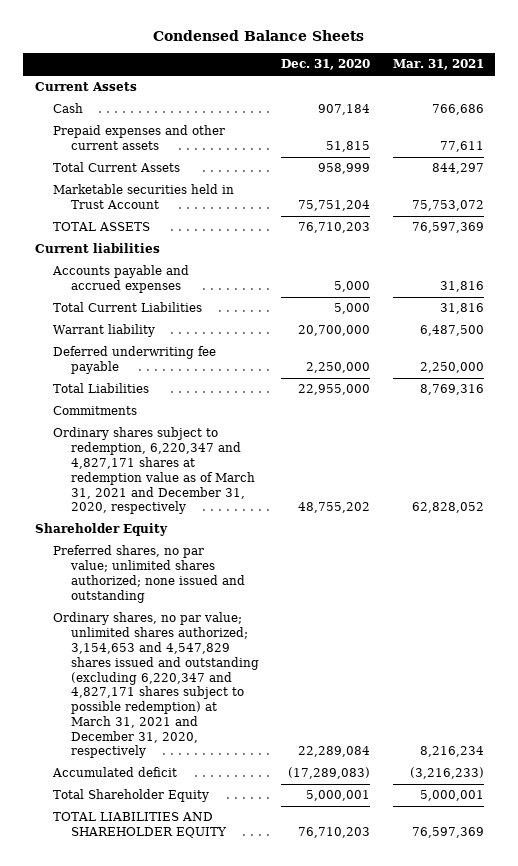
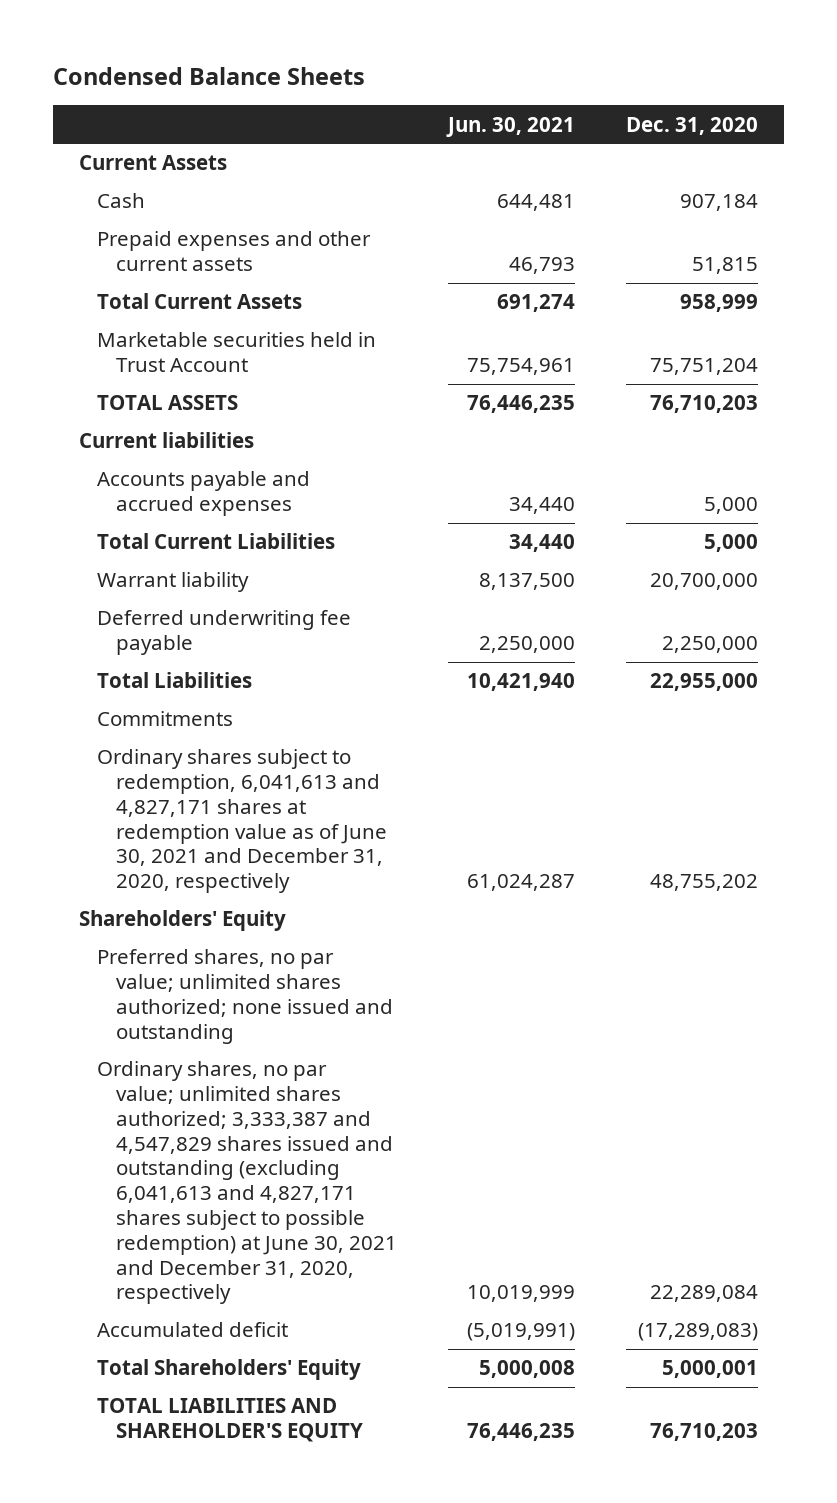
- | Dec. 31, 2020 | Mar. 31, 2021
+ | Jun. 30, 2021 | Dec. 31, 2020
- Ordinary shares subject to redemption, 6,220,347 and 4,827,171 shares at redemption value as of March 31, 2021 and December 31, 2020, respectively | 48,755,202 | 62,828,052
- Shareholder Equity
+ Ordinary shares subject to redemption, 6,041,613 and 4,827,171 shares at redemption value as of June 30, 2021 and December 31, 2020, respectively | 61,024,287 | 48,755,202
+ Shareholders' Equity
- Ordinary shares, no par value; unlimited shares authorized; 3,154,653 and 4,547,829 shares issued and outstanding (excluding 6,220,347 and 4,827,171 shares subject to possible redemption) at March 31, 2021 and December 31, 2020, respectively | 22,289,084 | 8,216,234
+ Ordinary shares, no par value; unlimited shares authorized; 3,333,387 and 4,547,829 shares issued and outstanding (excluding 6,041,613 and 4,827,171 shares subject to possible redemption) at June 30, 2021 and December 31, 2020, respectively | 10,019,999 | 22,289,084
- Total Shareholder Equity | 5,000,001 | 5,000,001
- TOTAL LIABILITIES AND SHAREHOLDER EQUITY | 76,710,203 | 76,597,369
+ Total Shareholders' Equity | 5,000,008 | 5,000,001
+ TOTAL LIABILITIES AND SHAREHOLDER'S EQUITY | 76,446,235 | 76,710,203

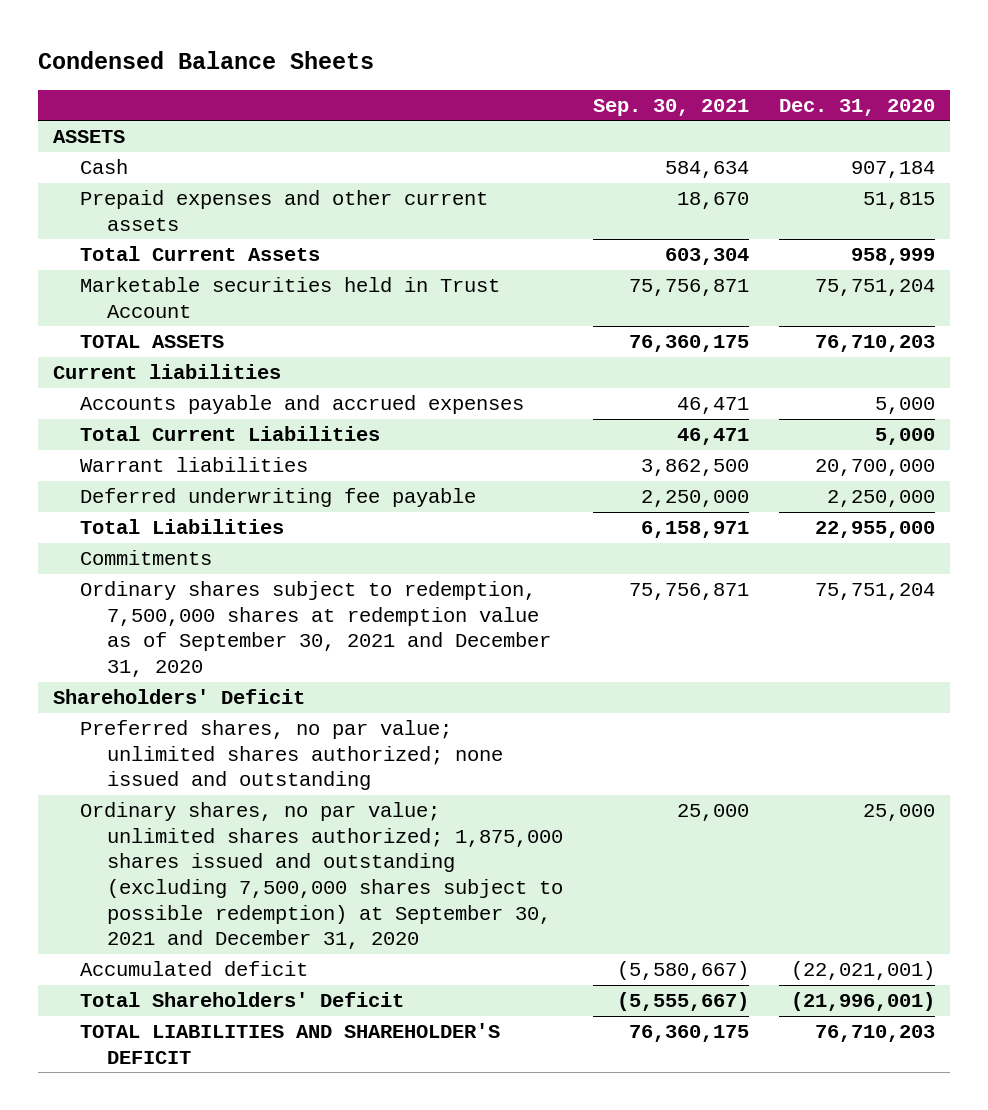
- | Jun. 30, 2021 | Dec. 31, 2020
+ | Sep. 30, 2021 | Dec. 31, 2020
- Current Assets
+ ASSETS
- Warrant liability | 8,137,500 | 20,700,000
+ Warrant liabilities | 3,862,500 | 20,700,000
- Ordinary shares subject to redemption, 6,041,613 and 4,827,171 shares at redemption value as of June 30, 2021 and December 31, 2020, respectively | 61,024,287 | 48,755,202
- Shareholders' Equity
+ Ordinary shares subject to redemption, 7,500,000 shares at redemption value as of September 30, 2021 and December 31, 2020 | 75,756,871 | 75,751,204
+ Shareholders' Deficit
- Ordinary shares, no par value; unlimited shares authorized; 3,333,387 and 4,547,829 shares issued and outstanding (excluding 6,041,613 and 4,827,171 shares subject to possible redemption) at June 30, 2021 and December 31, 2020, respectively | 10,019,999 | 22,289,084
- Accumulated deficit | (5,019,991) | (17,289,083)
- Total Shareholders' Equity | 5,000,008 | 5,000,001
- TOTAL LIABILITIES AND SHAREHOLDER'S EQUITY | 76,446,235 | 76,710,203
+ Ordinary shares, no par value; unlimited shares authorized; 1,875,000 shares issued and outstanding (excluding 7,500,000 shares subject to possible redemption) at September 30, 2021 and December 31, 2020 | 25,000 | 25,000
+ Accumulated deficit | (5,580,667) | (22,021,001)
+ Total Shareholders' Deficit | (5,555,667) | (21,996,001)
+ TOTAL LIABILITIES AND SHAREHOLDER'S DEFICIT | 76,360,175 | 76,710,203

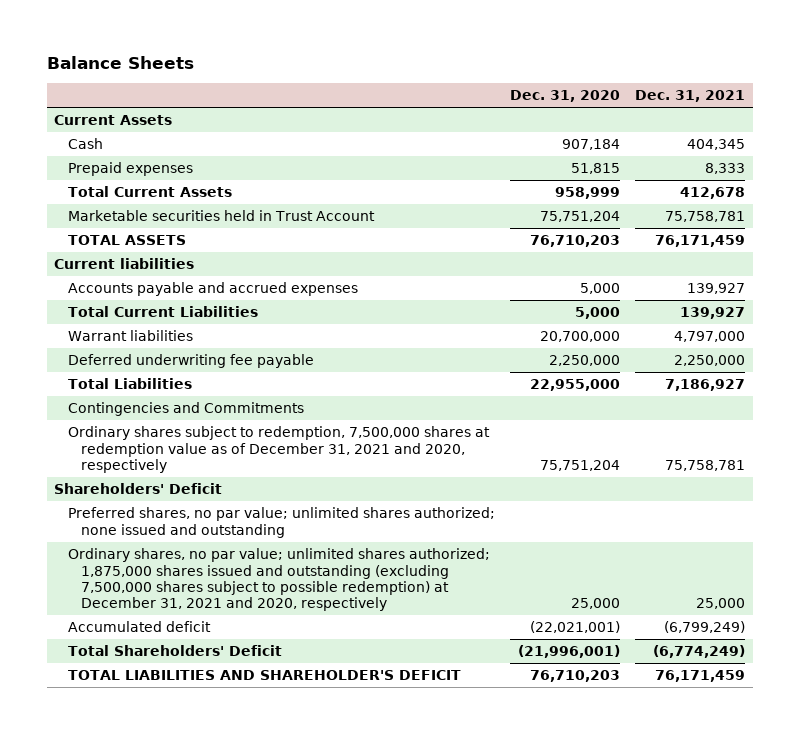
- Condensed Balance Sheets
+ Balance Sheets
- | Sep. 30, 2021 | Dec. 31, 2020
+ | Dec. 31, 2020 | Dec. 31, 2021
- ASSETS
+ Current Assets
- Prepaid expenses and other current assets | 18,670 | 51,815
+ Prepaid expenses | 51,815 | 8,333
- Commitments
- Ordinary shares subject to redemption, 7,500,000 shares at redemption value as of September 30, 2021 and December 31, 2020 | 75,756,871 | 75,751,204
+ Contingencies and Commitments
+ Ordinary shares subject to redemption, 7,500,000 shares at redemption value as of December 31, 2021 and 2020, respectively | 75,751,204 | 75,758,781
- Ordinary shares, no par value; unlimited shares authorized; 1,875,000 shares issued and outstanding (excluding 7,500,000 shares subject to possible redemption) at September 30, 2021 and December 31, 2020 | 25,000 | 25,000
+ Ordinary shares, no par value; unlimited shares authorized; 1,875,000 shares issued and outstanding (excluding 7,500,000 shares subject to possible redemption) at December 31, 2021 and 2020, respectively | 25,000 | 25,000

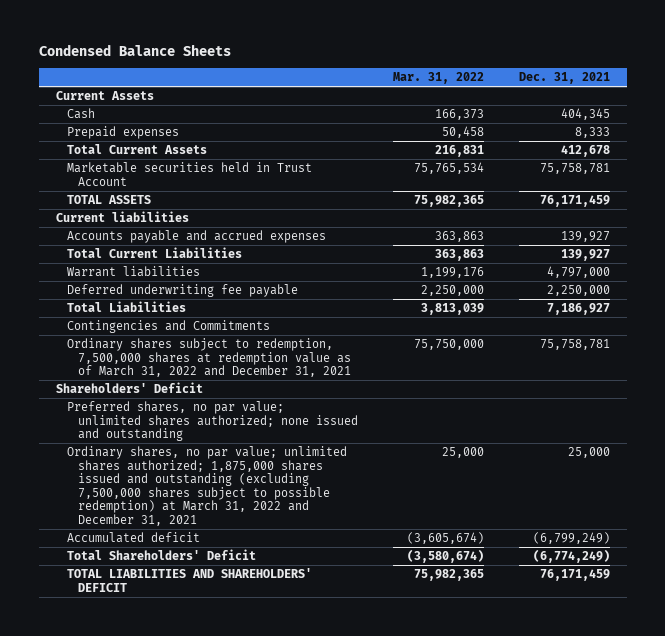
- Balance Sheets
+ Condensed Balance Sheets
- | Dec. 31, 2020 | Dec. 31, 2021
+ | Mar. 31, 2022 | Dec. 31, 2021
- Ordinary shares subject to redemption, 7,500,000 shares at redemption value as of December 31, 2021 and 2020, respectively | 75,751,204 | 75,758,781
+ Ordinary shares subject to redemption, 7,500,000 shares at redemption value as of March 31, 2022 and December 31, 2021 | 75,750,000 | 75,758,781
- Ordinary shares, no par value; unlimited shares authorized; 1,875,000 shares issued and outstanding (excluding 7,500,000 shares subject to possible redemption) at December 31, 2021 and 2020, respectively | 25,000 | 25,000
+ Ordinary shares, no par value; unlimited shares authorized; 1,875,000 shares issued and outstanding (excluding 7,500,000 shares subject to possible redemption) at March 31, 2022 and December 31, 2021 | 25,000 | 25,000
- TOTAL LIABILITIES AND SHAREHOLDER'S DEFICIT | 76,710,203 | 76,171,459
+ TOTAL LIABILITIES AND SHAREHOLDERS' DEFICIT | 75,982,365 | 76,171,459

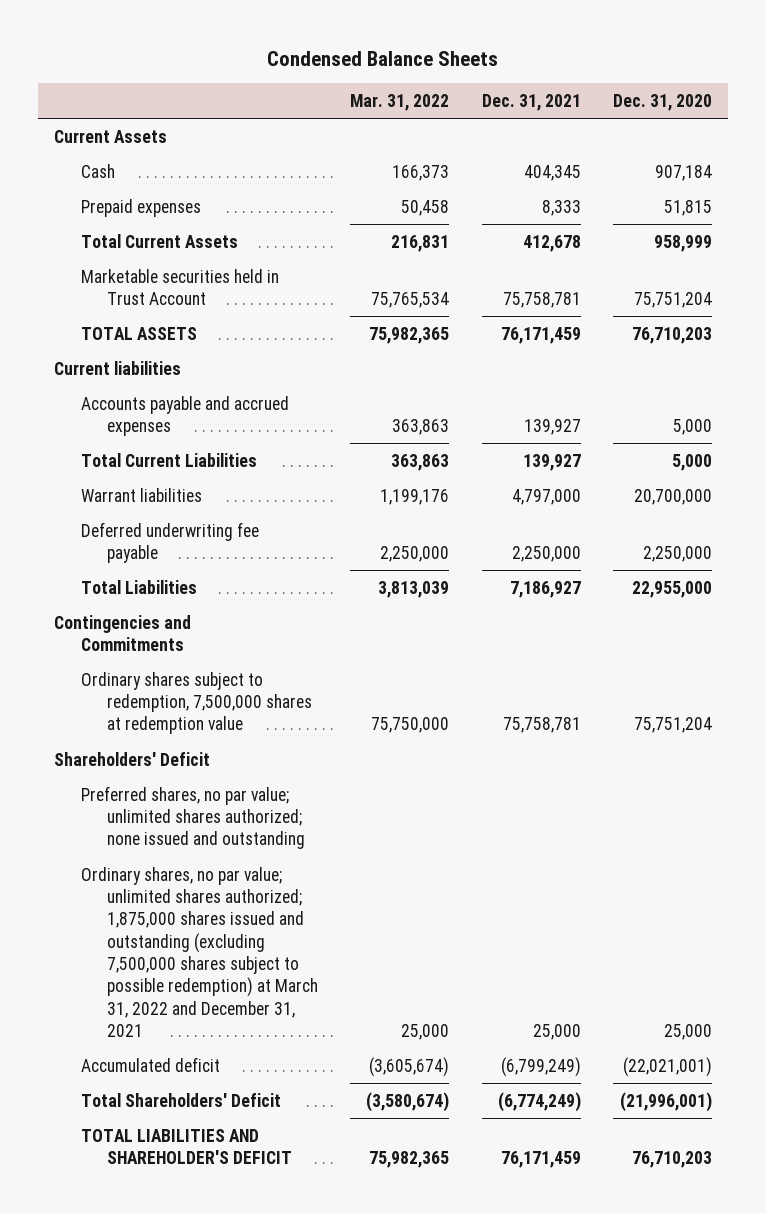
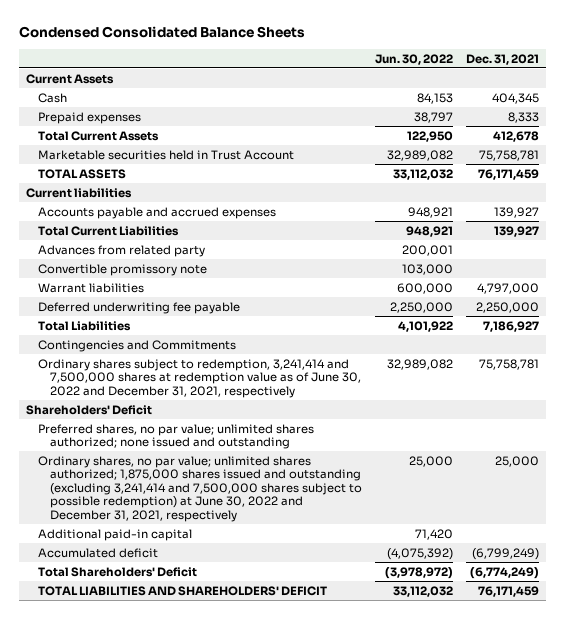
- Condensed Balance Sheets
+ Condensed Consolidated Balance Sheets
- | Mar. 31, 2022 | Dec. 31, 2021 | Dec. 31, 2020
+ | Jun. 30, 2022 | Dec. 31, 2021
+ Advances from related party | 200,001 |
+ Convertible promissory note | 103,000 |
- Ordinary shares subject to redemption, 7,500,000 shares at redemption value | 75,750,000 | 75,758,781 | 75,751,204
+ Ordinary shares subject to redemption, 3,241,414 and 7,500,000 shares at redemption value as of June 30, 2022 and December 31, 2021, respectively | 32,989,082 | 75,758,781
- Ordinary shares, no par value; unlimited shares authorized; 1,875,000 shares issued and outstanding (excluding 7,500,000 shares subject to possible redemption) at March 31, 2022 and December 31, 2021 | 25,000 | 25,000 | 25,000
+ Ordinary shares, no par value; unlimited shares authorized; 1,875,000 shares issued and outstanding (excluding 3,241,414 and 7,500,000 shares subject to possible redemption) at June 30, 2022 and December 31, 2021, respectively | 25,000 | 25,000
+ Additional paid-in capital | 71,420 |
- TOTAL LIABILITIES AND SHAREHOLDER'S DEFICIT | 75,982,365 | 76,171,459 | 76,710,203
+ TOTAL LIABILITIES AND SHAREHOLDERS' DEFICIT | 33,112,032 | 76,171,459

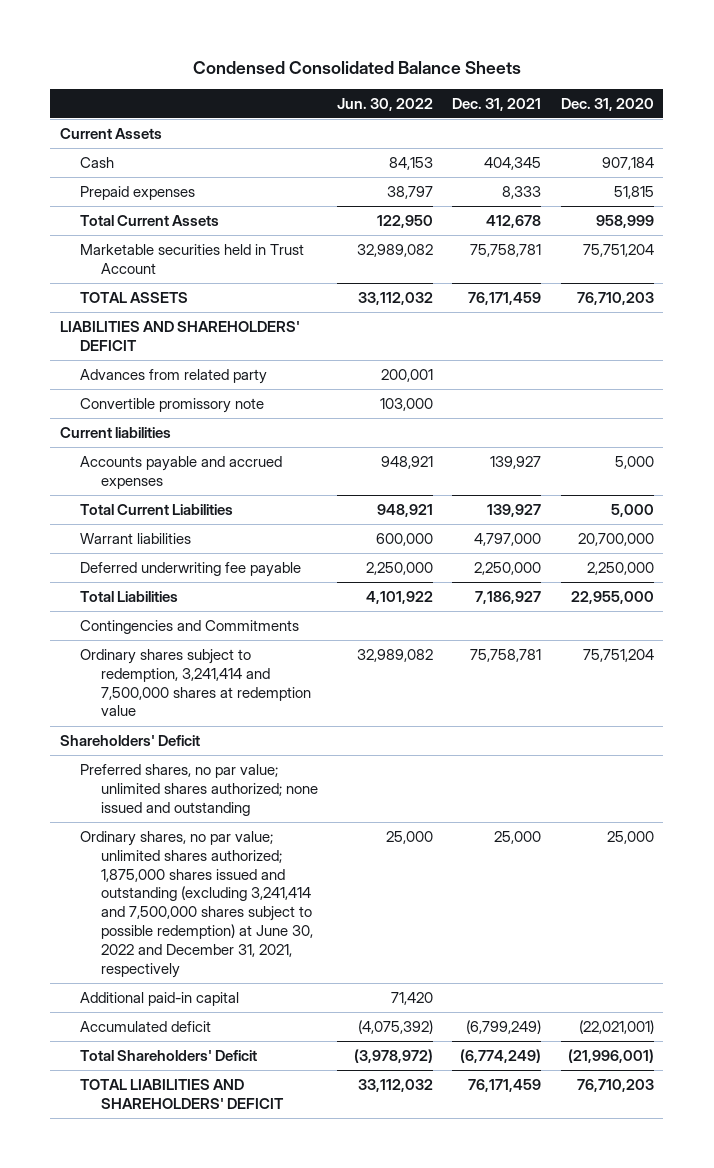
- | Jun. 30, 2022 | Dec. 31, 2021
+ | Jun. 30, 2022 | Dec. 31, 2021 | Dec. 31, 2020
+ LIABILITIES AND SHAREHOLDERS' DEFICIT
moved up: Advances from related party | 200,001 | |
moved up: Convertible promissory note | 103,000 | |
- Ordinary shares subject to redemption, 3,241,414 and 7,500,000 shares at redemption value as of June 30, 2022 and December 31, 2021, respectively | 32,989,082 | 75,758,781
+ Ordinary shares subject to redemption, 3,241,414 and 7,500,000 shares at redemption value | 32,989,082 | 75,758,781 | 75,751,204

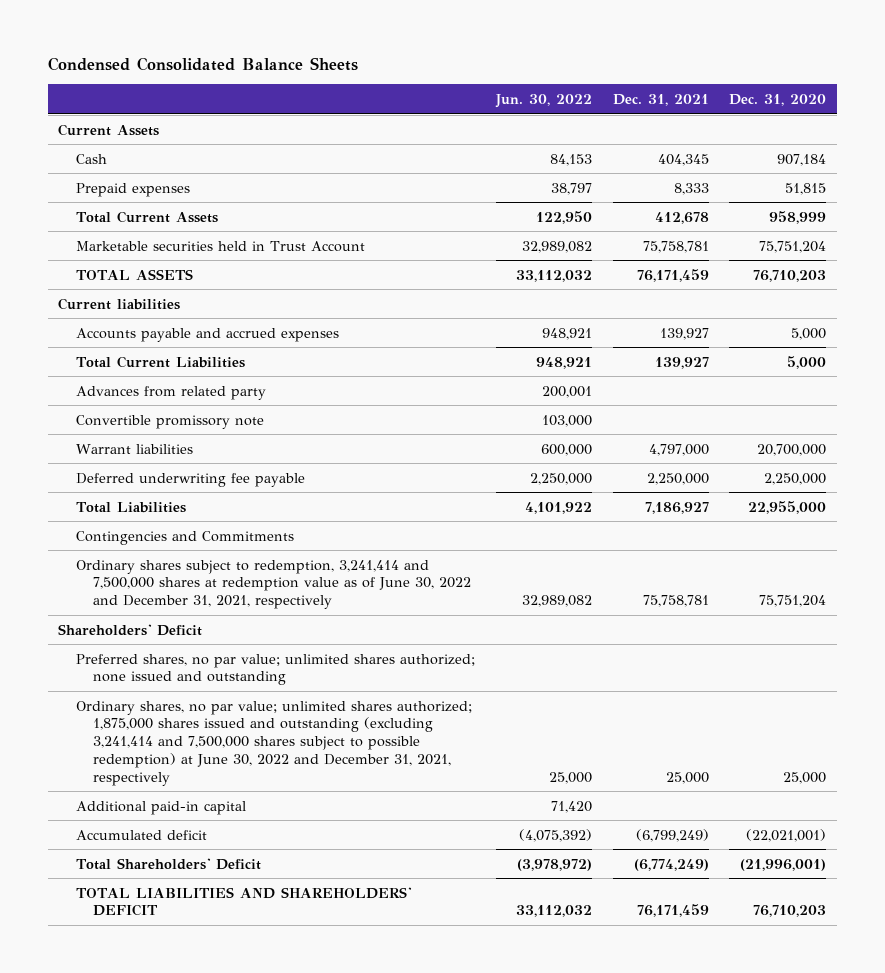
- LIABILITIES AND SHAREHOLDERS' DEFICIT
moved down: Advances from related party | 200,001 | |
moved down: Convertible promissory note | 103,000 | |
- Ordinary shares subject to redemption, 3,241,414 and 7,500,000 shares at redemption value | 32,989,082 | 75,758,781 | 75,751,204
+ Ordinary shares subject to redemption, 3,241,414 and 7,500,000 shares at redemption value as of June 30, 2022 and December 31, 2021, respectively | 32,989,082 | 75,758,781 | 75,751,204

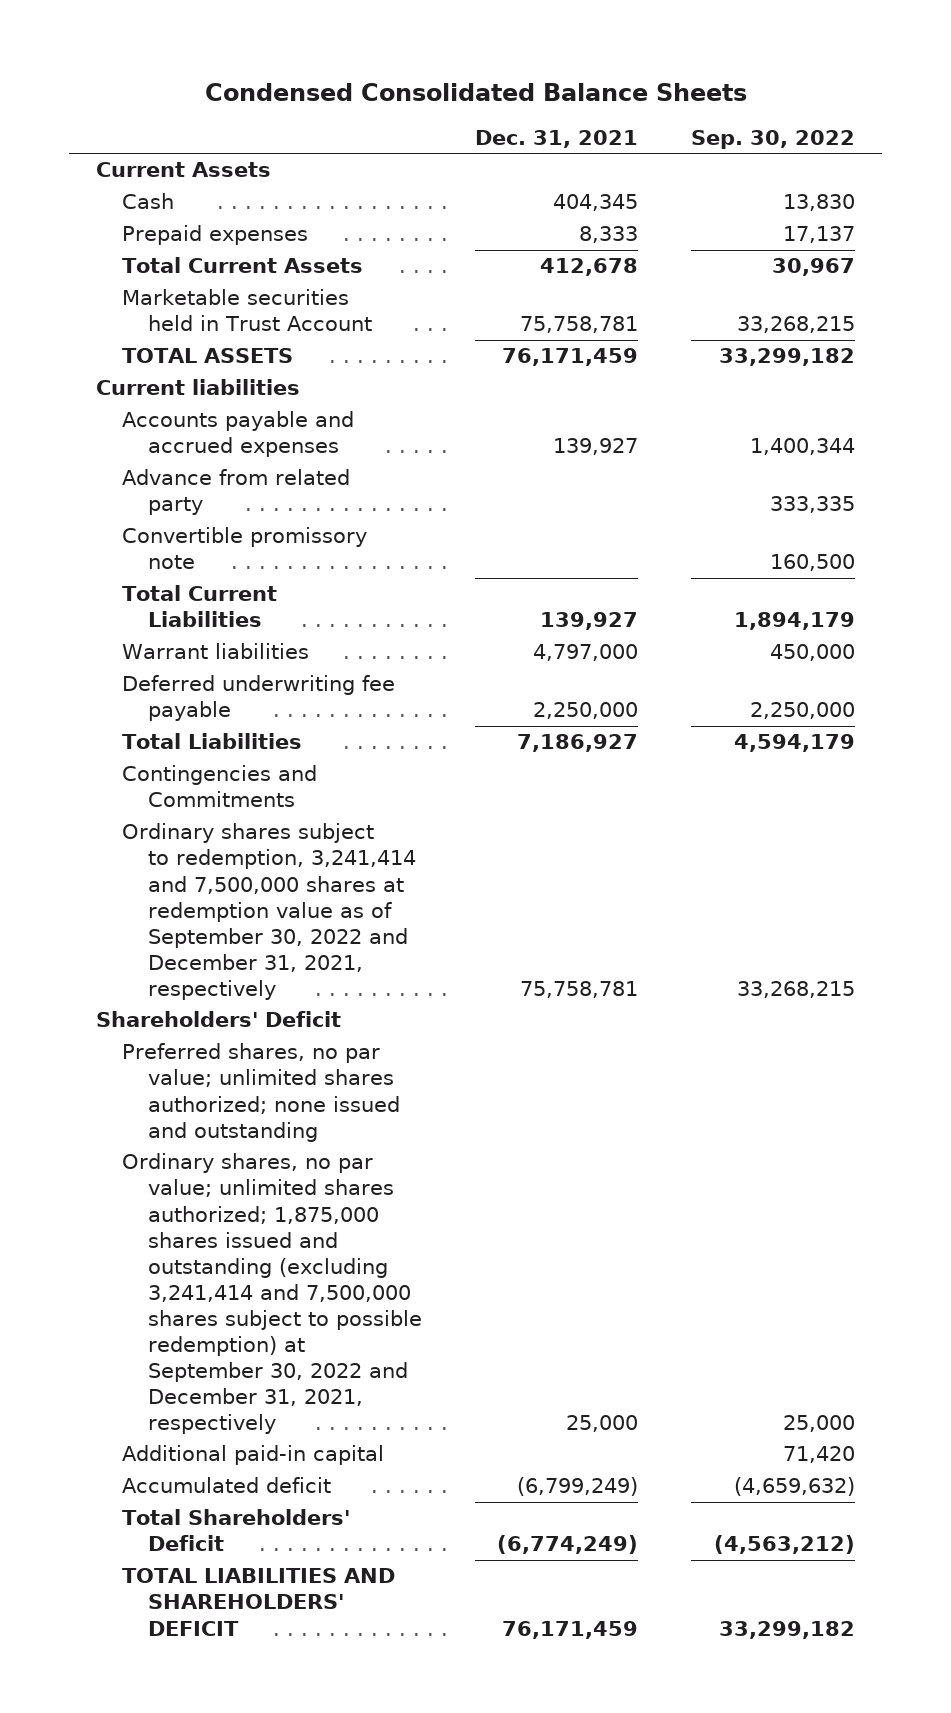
- | Jun. 30, 2022 | Dec. 31, 2021 | Dec. 31, 2020
+ | Dec. 31, 2021 | Sep. 30, 2022
- Advances from related party | 200,001 | |
+ Advance from related party | | 333,335
moved down: Total Current Liabilities | 139,927 | 1,894,179
- Ordinary shares subject to redemption, 3,241,414 and 7,500,000 shares at redemption value as of June 30, 2022 and December 31, 2021, respectively | 32,989,082 | 75,758,781 | 75,751,204
+ Ordinary shares subject to redemption, 3,241,414 and 7,500,000 shares at redemption value as of September 30, 2022 and December 31, 2021, respectively | 75,758,781 | 33,268,215
- Ordinary shares, no par value; unlimited shares authorized; 1,875,000 shares issued and outstanding (excluding 3,241,414 and 7,500,000 shares subject to possible redemption) at June 30, 2022 and December 31, 2021, respectively | 25,000 | 25,000 | 25,000
+ Ordinary shares, no par value; unlimited shares authorized; 1,875,000 shares issued and outstanding (excluding 3,241,414 and 7,500,000 shares subject to possible redemption) at September 30, 2022 and December 31, 2021, respectively | 25,000 | 25,000

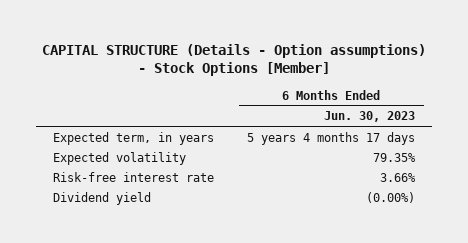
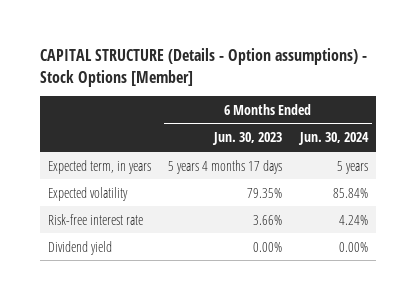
- | 6 Months Ended Jun. 30, 2023
+ | 6 Months Ended Jun. 30, 2023 | 6 Months Ended Jun. 30, 2024
- Dividend yield | (0.00%)
+ Dividend yield | 0.00% | 0.00%

